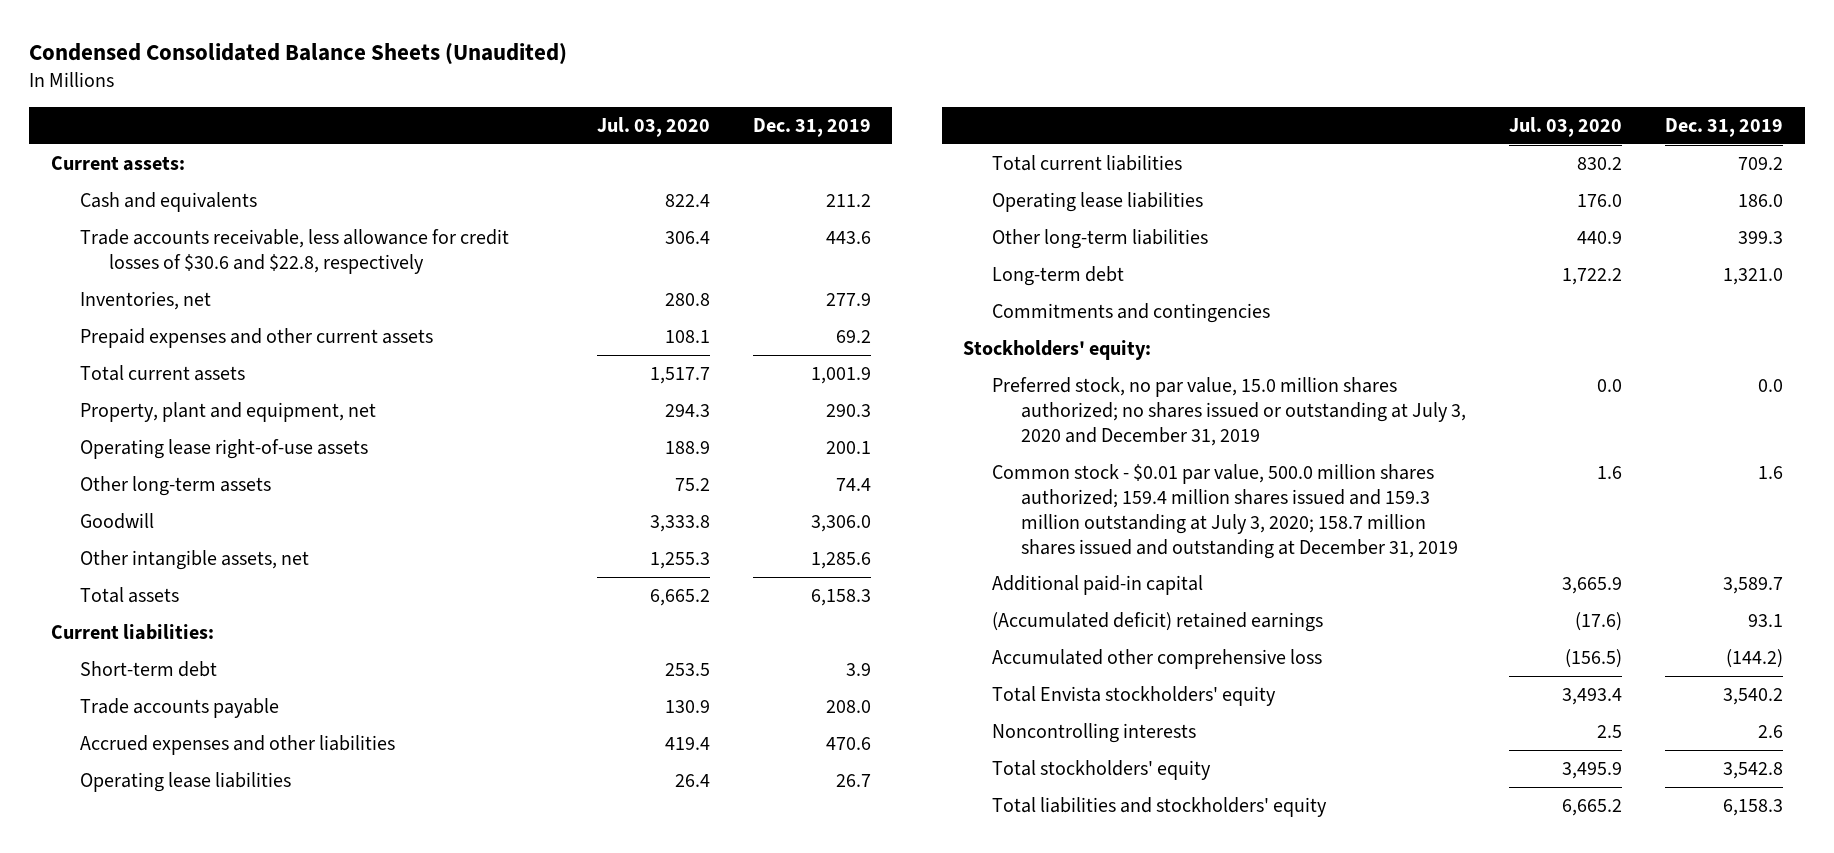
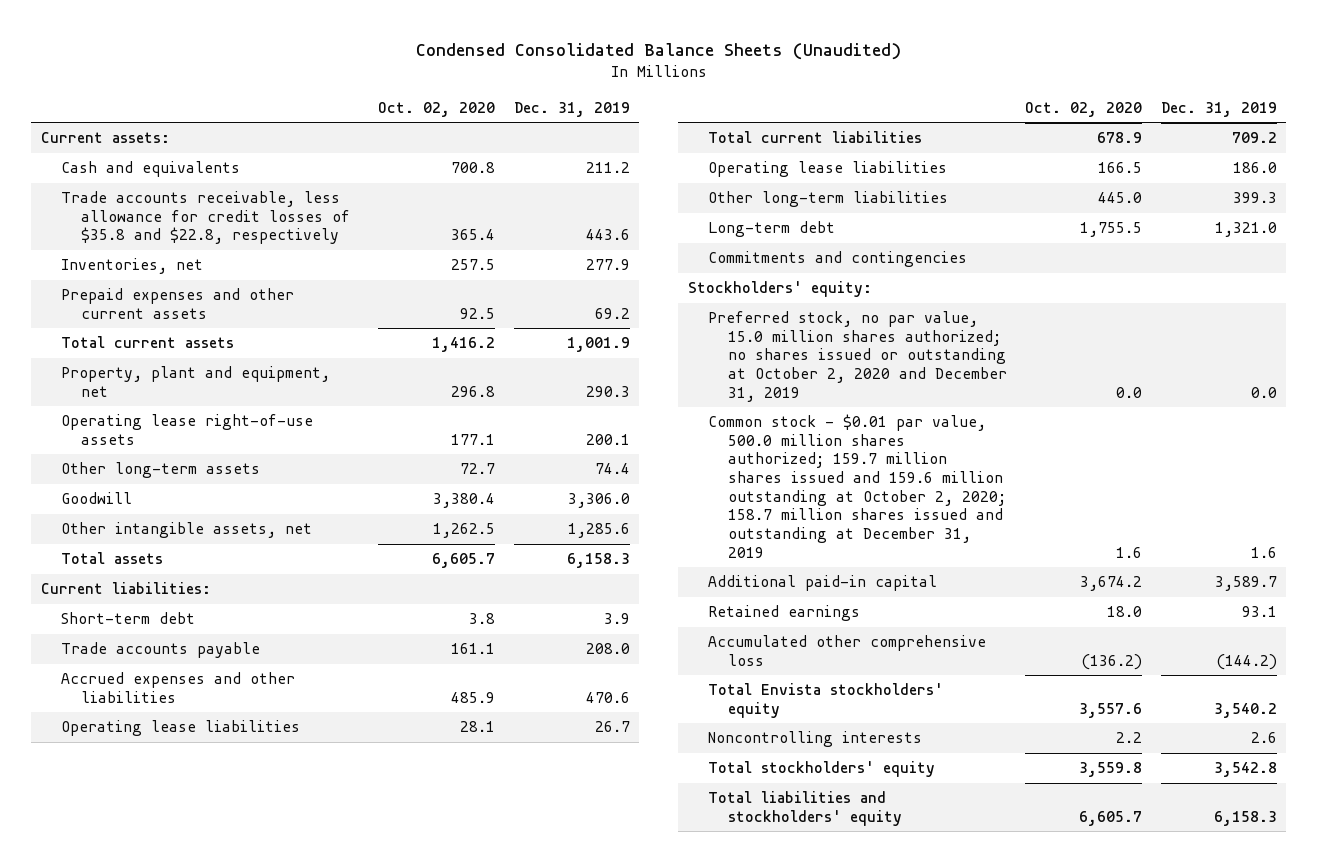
- | Jul. 03, 2020 | Dec. 31, 2019
+ | Oct. 02, 2020 | Dec. 31, 2019
- Trade accounts receivable, less allowance for credit losses of $30.6 and $22.8, respectively | 306.4 | 443.6
+ Trade accounts receivable, less allowance for credit losses of $35.8 and $22.8, respectively | 365.4 | 443.6
- Preferred stock, no par value, 15.0 million shares authorized; no shares issued or outstanding at July 3, 2020 and December 31, 2019 | 0.0 | 0.0
- Common stock - $0.01 par value, 500.0 million shares authorized; 159.4 million shares issued and 159.3 million outstanding at July 3, 2020; 158.7 million shares issued and outstanding at December 31, 2019 | 1.6 | 1.6
+ Preferred stock, no par value, 15.0 million shares authorized; no shares issued or outstanding at October 2, 2020 and December 31, 2019 | 0.0 | 0.0
+ Common stock - $0.01 par value, 500.0 million shares authorized; 159.7 million shares issued and 159.6 million outstanding at October 2, 2020; 158.7 million shares issued and outstanding at December 31, 2019 | 1.6 | 1.6
- (Accumulated deficit) retained earnings | (17.6) | 93.1
+ Retained earnings | 18.0 | 93.1

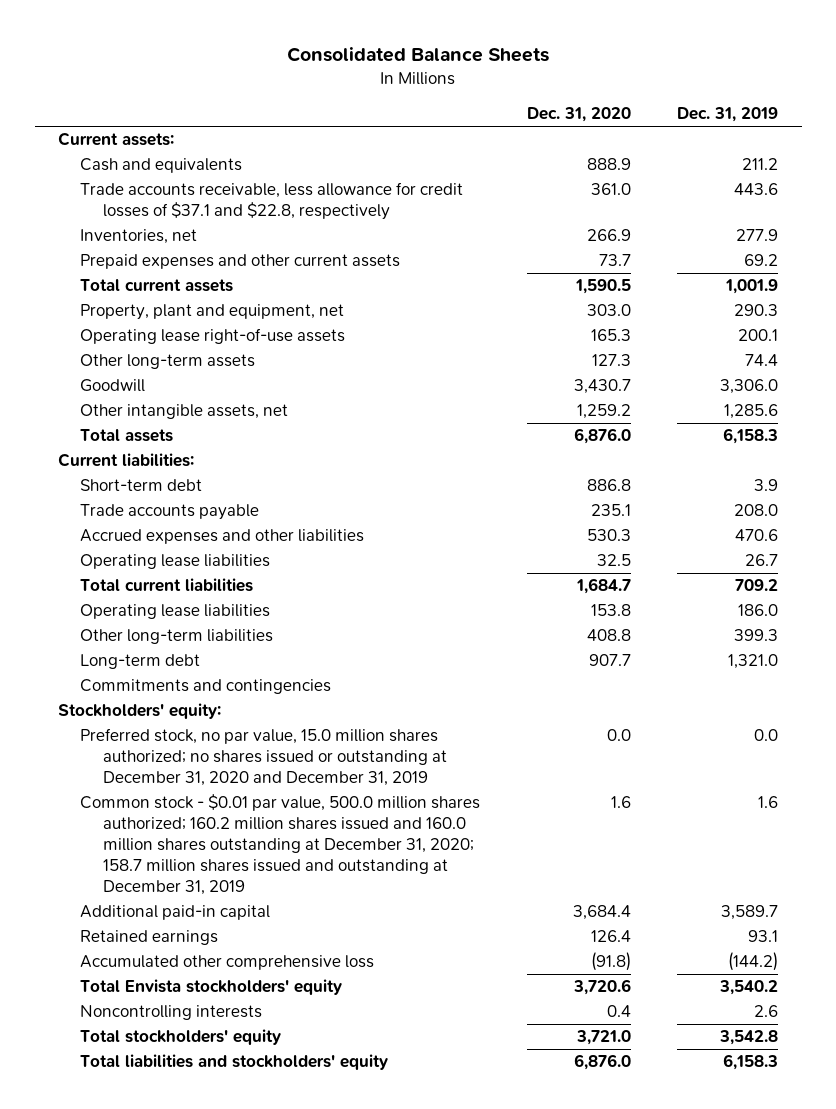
- Condensed Consolidated Balance Sheets (Unaudited)
+ Consolidated Balance Sheets
- | Oct. 02, 2020 | Dec. 31, 2019
+ | Dec. 31, 2020 | Dec. 31, 2019
- Trade accounts receivable, less allowance for credit losses of $35.8 and $22.8, respectively | 365.4 | 443.6
+ Trade accounts receivable, less allowance for credit losses of $37.1 and $22.8, respectively | 361.0 | 443.6
- Preferred stock, no par value, 15.0 million shares authorized; no shares issued or outstanding at October 2, 2020 and December 31, 2019 | 0.0 | 0.0
- Common stock - $0.01 par value, 500.0 million shares authorized; 159.7 million shares issued and 159.6 million outstanding at October 2, 2020; 158.7 million shares issued and outstanding at December 31, 2019 | 1.6 | 1.6
+ Preferred stock, no par value, 15.0 million shares authorized; no shares issued or outstanding at December 31, 2020 and December 31, 2019 | 0.0 | 0.0
+ Common stock - $0.01 par value, 500.0 million shares authorized; 160.2 million shares issued and 160.0 million shares outstanding at December 31, 2020; 158.7 million shares issued and outstanding at December 31, 2019 | 1.6 | 1.6

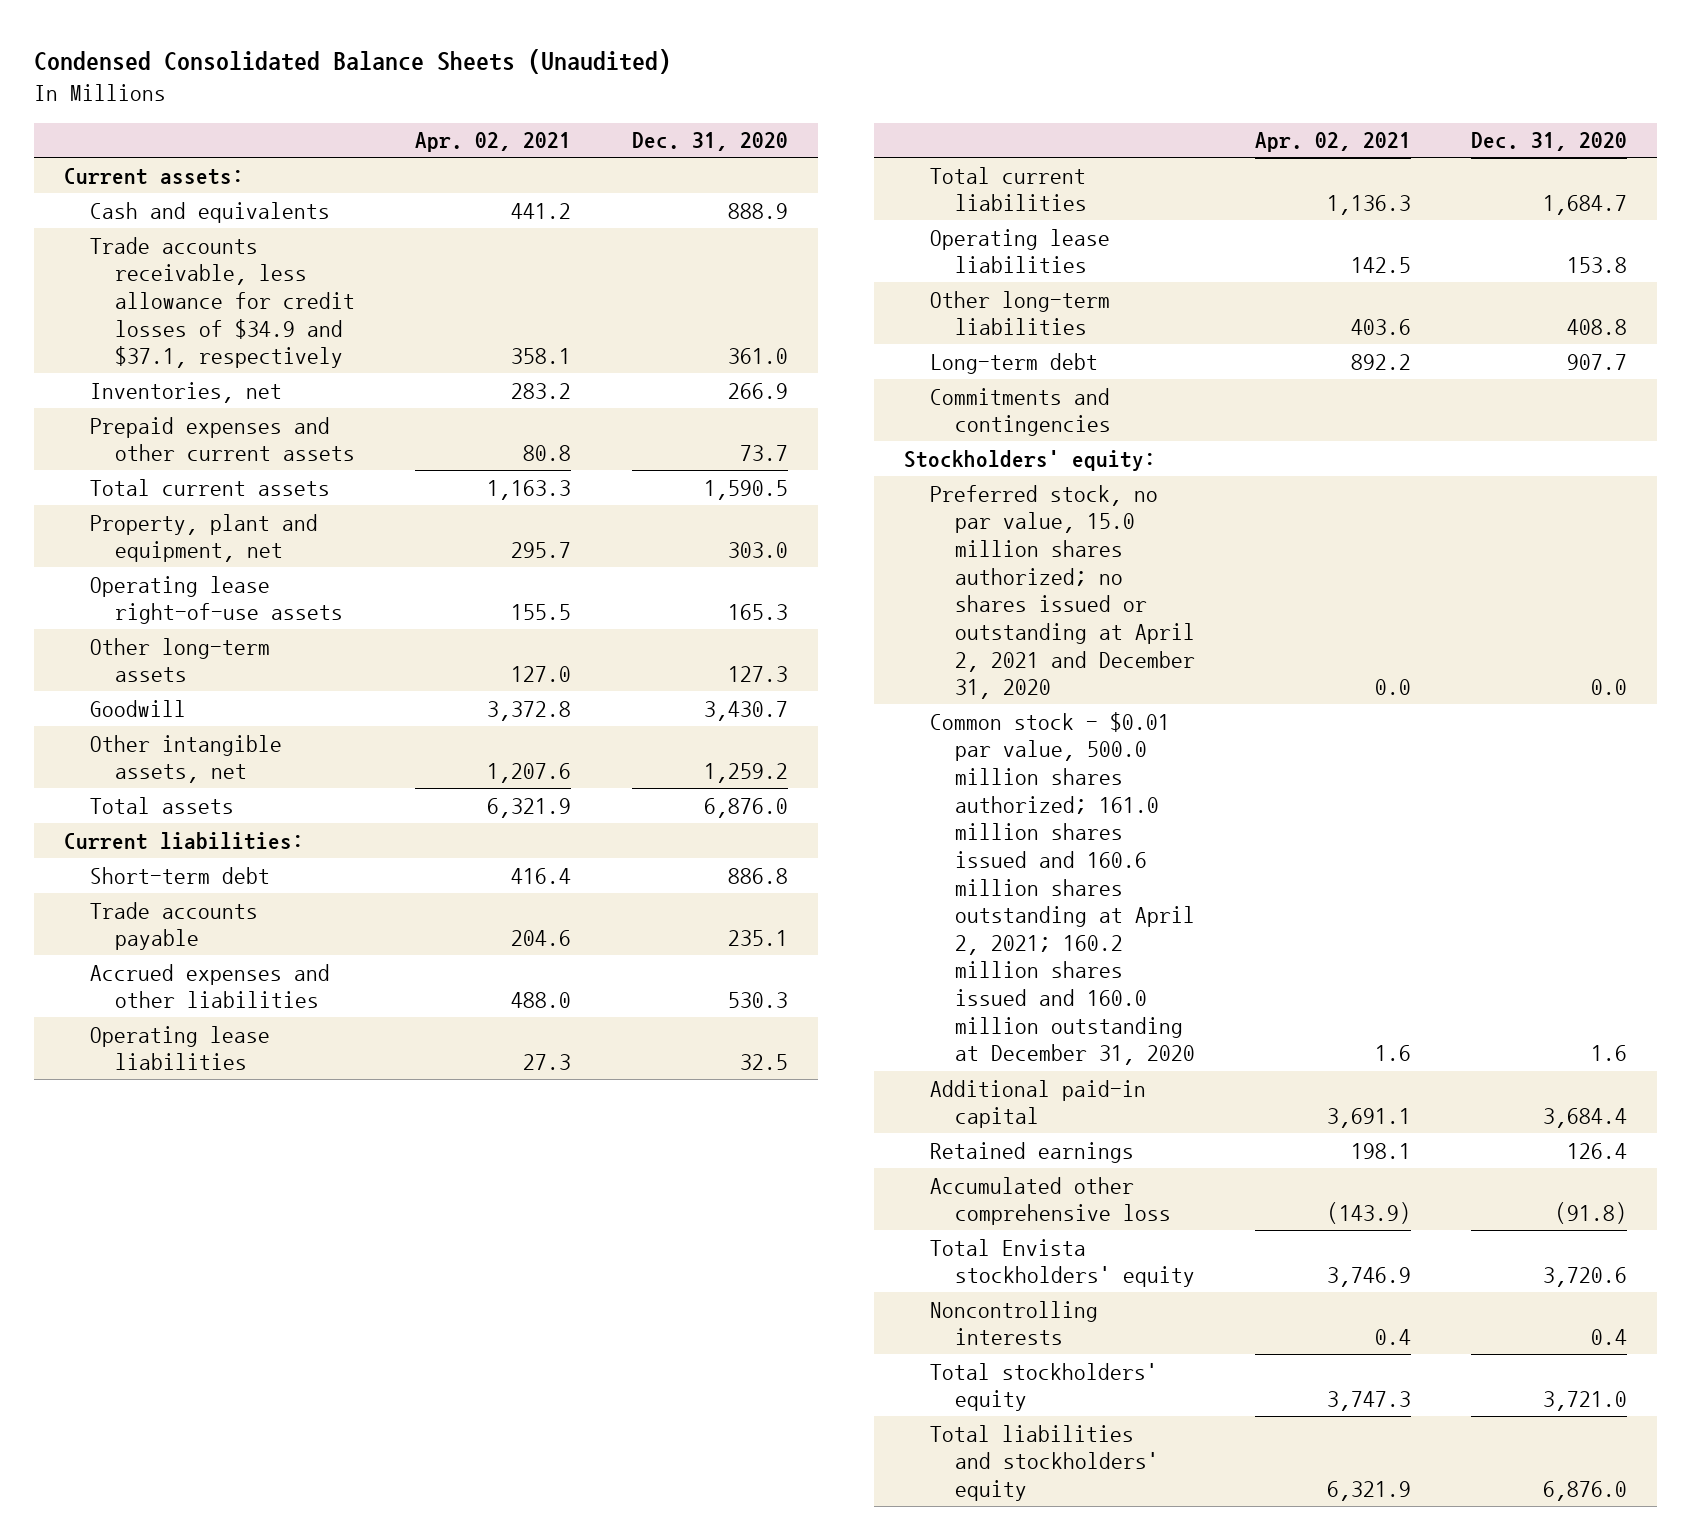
- Consolidated Balance Sheets
+ Condensed Consolidated Balance Sheets (Unaudited)
- | Dec. 31, 2020 | Dec. 31, 2019
+ | Apr. 02, 2021 | Dec. 31, 2020
- Trade accounts receivable, less allowance for credit losses of $37.1 and $22.8, respectively | 361.0 | 443.6
+ Trade accounts receivable, less allowance for credit losses of $34.9 and $37.1, respectively | 358.1 | 361.0
- Preferred stock, no par value, 15.0 million shares authorized; no shares issued or outstanding at December 31, 2020 and December 31, 2019 | 0.0 | 0.0
- Common stock - $0.01 par value, 500.0 million shares authorized; 160.2 million shares issued and 160.0 million shares outstanding at December 31, 2020; 158.7 million shares issued and outstanding at December 31, 2019 | 1.6 | 1.6
+ Preferred stock, no par value, 15.0 million shares authorized; no shares issued or outstanding at April 2, 2021 and December 31, 2020 | 0.0 | 0.0
+ Common stock - $0.01 par value, 500.0 million shares authorized; 161.0 million shares issued and 160.6 million shares outstanding at April 2, 2021; 160.2 million shares issued and 160.0 million outstanding at December 31, 2020 | 1.6 | 1.6

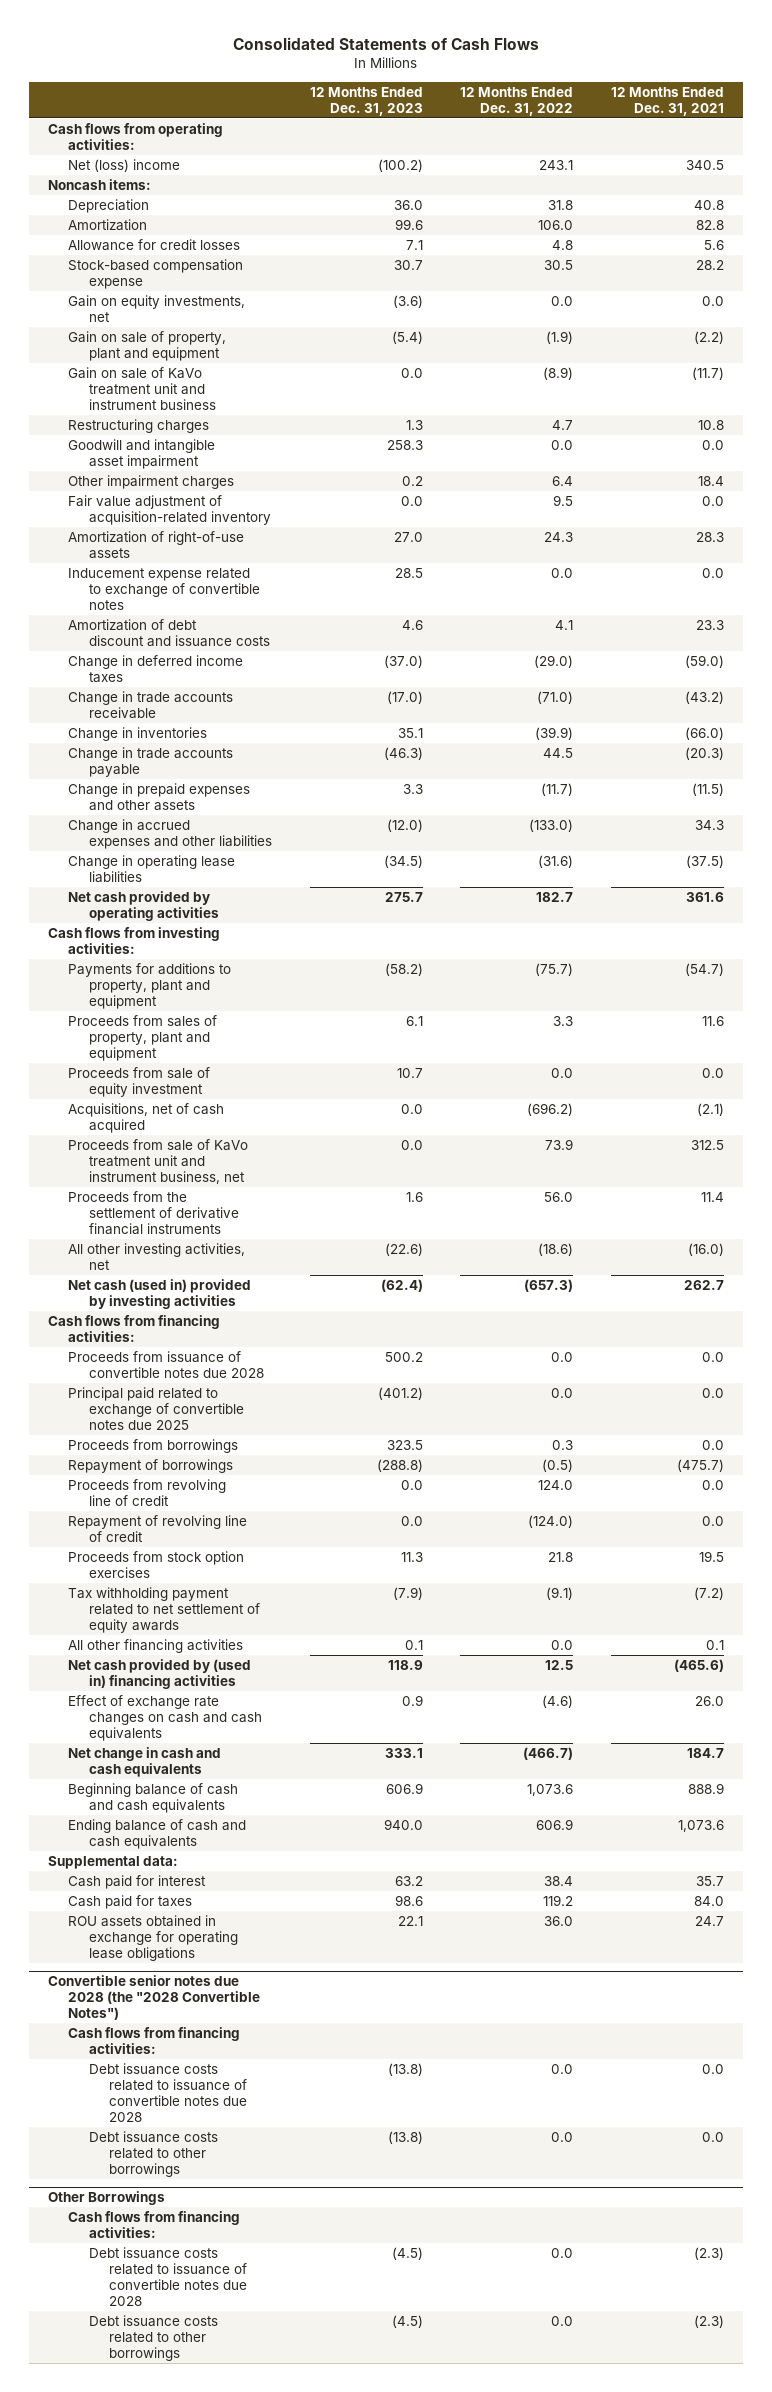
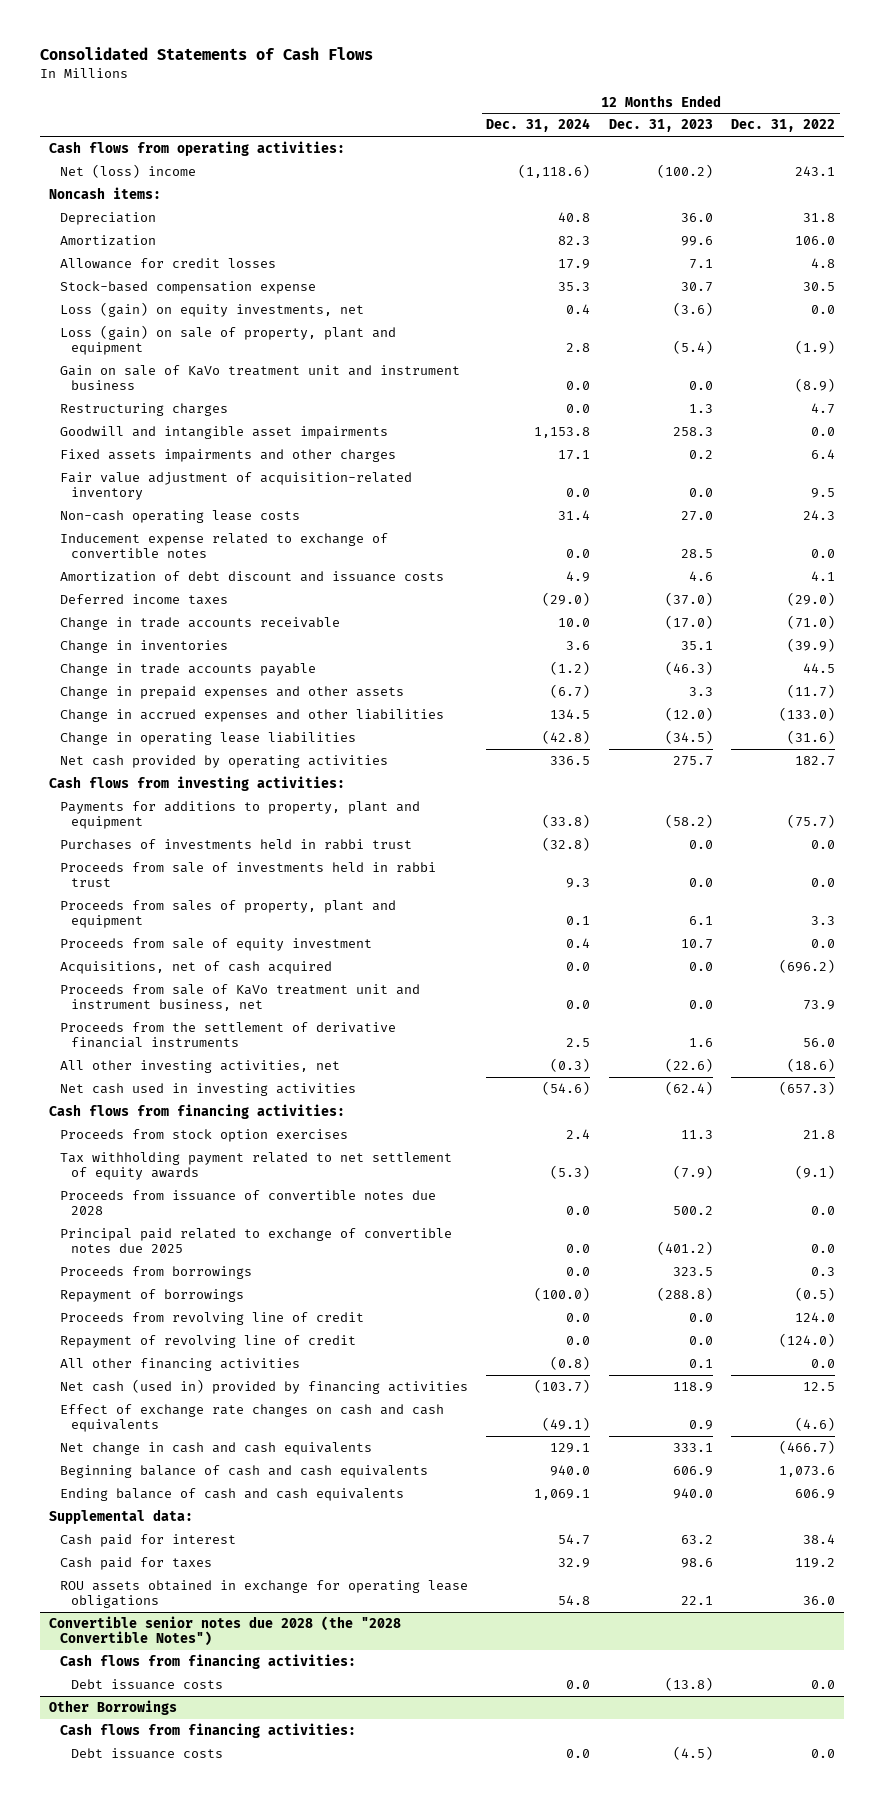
- | 12 Months Ended Dec. 31, 2023 | 12 Months Ended Dec. 31, 2022 | 12 Months Ended Dec. 31, 2021
+ | 12 Months Ended Dec. 31, 2024 | 12 Months Ended Dec. 31, 2023 | 12 Months Ended Dec. 31, 2022
- Gain on equity investments, net | (3.6) | 0.0 | 0.0
- Gain on sale of property, plant and equipment | (5.4) | (1.9) | (2.2)
+ Loss (gain) on equity investments, net | 0.4 | (3.6) | 0.0
+ Loss (gain) on sale of property, plant and equipment | 2.8 | (5.4) | (1.9)
- Goodwill and intangible asset impairment | 258.3 | 0.0 | 0.0
- Other impairment charges | 0.2 | 6.4 | 18.4
+ Goodwill and intangible asset impairments | 1,153.8 | 258.3 | 0.0
+ Fixed assets impairments and other charges | 17.1 | 0.2 | 6.4
- Amortization of right-of-use assets | 27.0 | 24.3 | 28.3
+ Non-cash operating lease costs | 31.4 | 27.0 | 24.3
- Change in deferred income taxes | (37.0) | (29.0) | (59.0)
+ Deferred income taxes | (29.0) | (37.0) | (29.0)
+ Purchases of investments held in rabbi trust | (32.8) | 0.0 | 0.0
+ Proceeds from sale of investments held in rabbi trust | 9.3 | 0.0 | 0.0
- Net cash (used in) provided by investing activities | (62.4) | (657.3) | 262.7
+ Net cash used in investing activities | (54.6) | (62.4) | (657.3)
moved up: Proceeds from stock option exercises | 2.4 | 11.3 | 21.8
moved up: Tax withholding payment related to net settlement of equity awards | (5.3) | (7.9) | (9.1)
- Net cash provided by (used in) financing activities | 118.9 | 12.5 | (465.6)
+ Net cash (used in) provided by financing activities | (103.7) | 118.9 | 12.5
@ Convertible senior notes due 2028 (the "2028 Convertible Notes")
- Debt issuance costs related to issuance of convertible notes due 2028 | (13.8) | 0.0 | 0.0
- Debt issuance costs related to other borrowings | (13.8) | 0.0 | 0.0
+ Debt issuance costs | 0.0 | (13.8) | 0.0
@ Other Borrowings
- Debt issuance costs related to issuance of convertible notes due 2028 | (4.5) | 0.0 | (2.3)
- Debt issuance costs related to other borrowings | (4.5) | 0.0 | (2.3)
+ Debt issuance costs | 0.0 | (4.5) | 0.0

